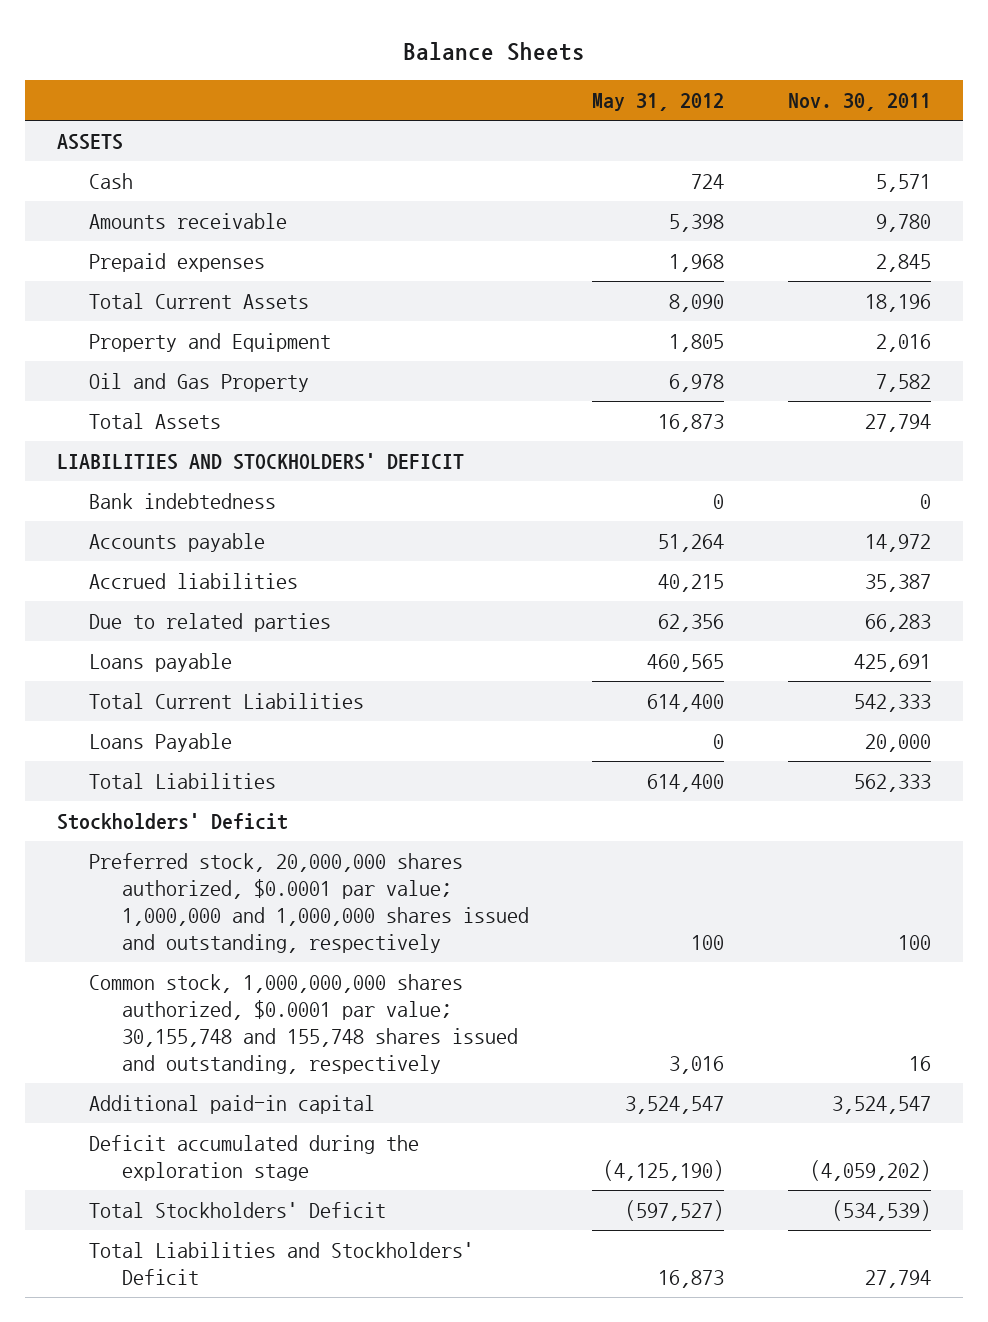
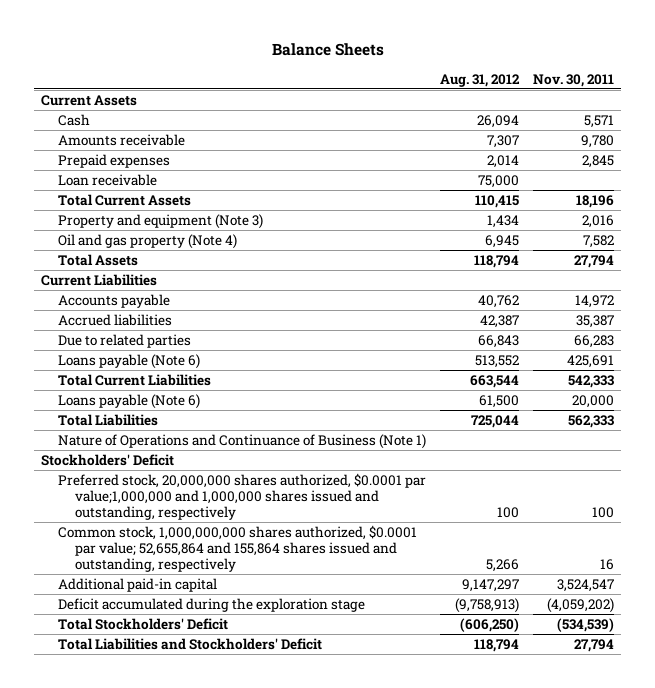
- | May 31, 2012 | Nov. 30, 2011
+ | Aug. 31, 2012 | Nov. 30, 2011
- ASSETS
+ Current Assets
+ Loan receivable | 75,000 |
- Property and Equipment | 1,805 | 2,016
- Oil and Gas Property | 6,978 | 7,582
+ Property and equipment (Note 3) | 1,434 | 2,016
+ Oil and gas property (Note 4) | 6,945 | 7,582
- LIABILITIES AND STOCKHOLDERS' DEFICIT
- Bank indebtedness | 0 | 0
+ Current Liabilities
- Loans payable | 460,565 | 425,691
+ Loans payable (Note 6) | 513,552 | 425,691
- Loans Payable | 0 | 20,000
+ Loans payable (Note 6) | 61,500 | 20,000
+ Nature of Operations and Continuance of Business (Note 1)
- Preferred stock, 20,000,000 shares authorized, $0.0001 par value; 1,000,000 and 1,000,000 shares issued and outstanding, respectively | 100 | 100
- Common stock, 1,000,000,000 shares authorized, $0.0001 par value; 30,155,748 and 155,748 shares issued and outstanding, respectively | 3,016 | 16
+ Preferred stock, 20,000,000 shares authorized, $0.0001 par value;1,000,000 and 1,000,000 shares issued and outstanding, respectively | 100 | 100
+ Common stock, 1,000,000,000 shares authorized, $0.0001 par value; 52,655,864 and 155,864 shares issued and outstanding, respectively | 5,266 | 16

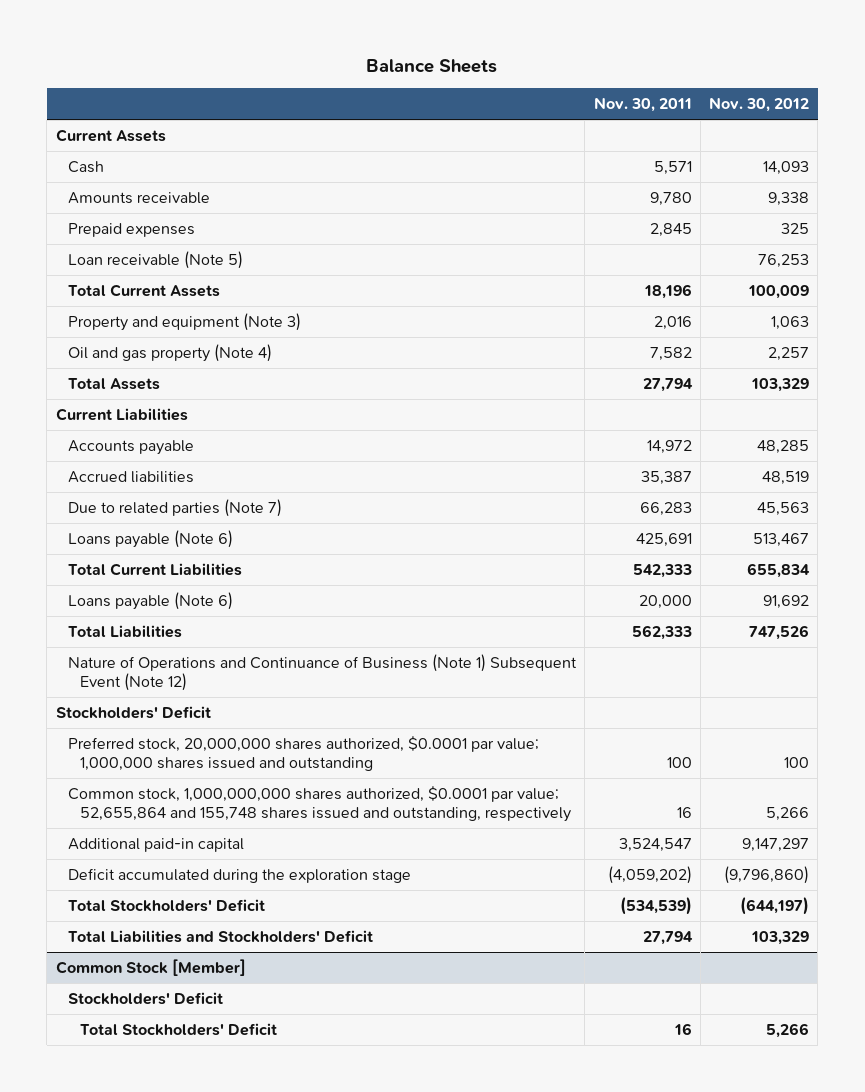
- | Aug. 31, 2012 | Nov. 30, 2011
+ | Nov. 30, 2011 | Nov. 30, 2012
- Loan receivable | 75,000 |
+ Loan receivable (Note 5) | | 76,253
- Due to related parties | 66,843 | 66,283
+ Due to related parties (Note 7) | 66,283 | 45,563
- Nature of Operations and Continuance of Business (Note 1)
+ Nature of Operations and Continuance of Business (Note 1) Subsequent Event (Note 12)
- Preferred stock, 20,000,000 shares authorized, $0.0001 par value;1,000,000 and 1,000,000 shares issued and outstanding, respectively | 100 | 100
- Common stock, 1,000,000,000 shares authorized, $0.0001 par value; 52,655,864 and 155,864 shares issued and outstanding, respectively | 5,266 | 16
+ Preferred stock, 20,000,000 shares authorized, $0.0001 par value; 1,000,000 shares issued and outstanding | 100 | 100
+ Common stock, 1,000,000,000 shares authorized, $0.0001 par value; 52,655,864 and 155,748 shares issued and outstanding, respectively | 16 | 5,266
+ Common Stock [Member]
+ Stockholders' Deficit
+ Total Stockholders' Deficit | 16 | 5,266

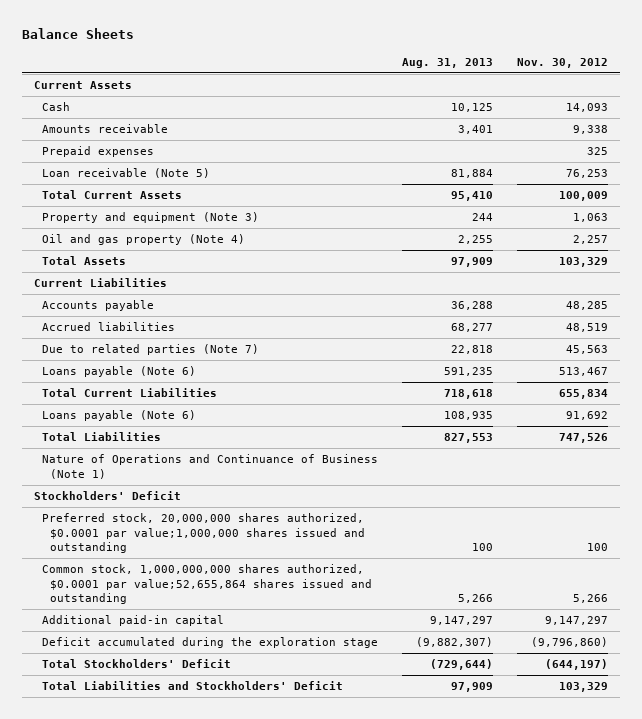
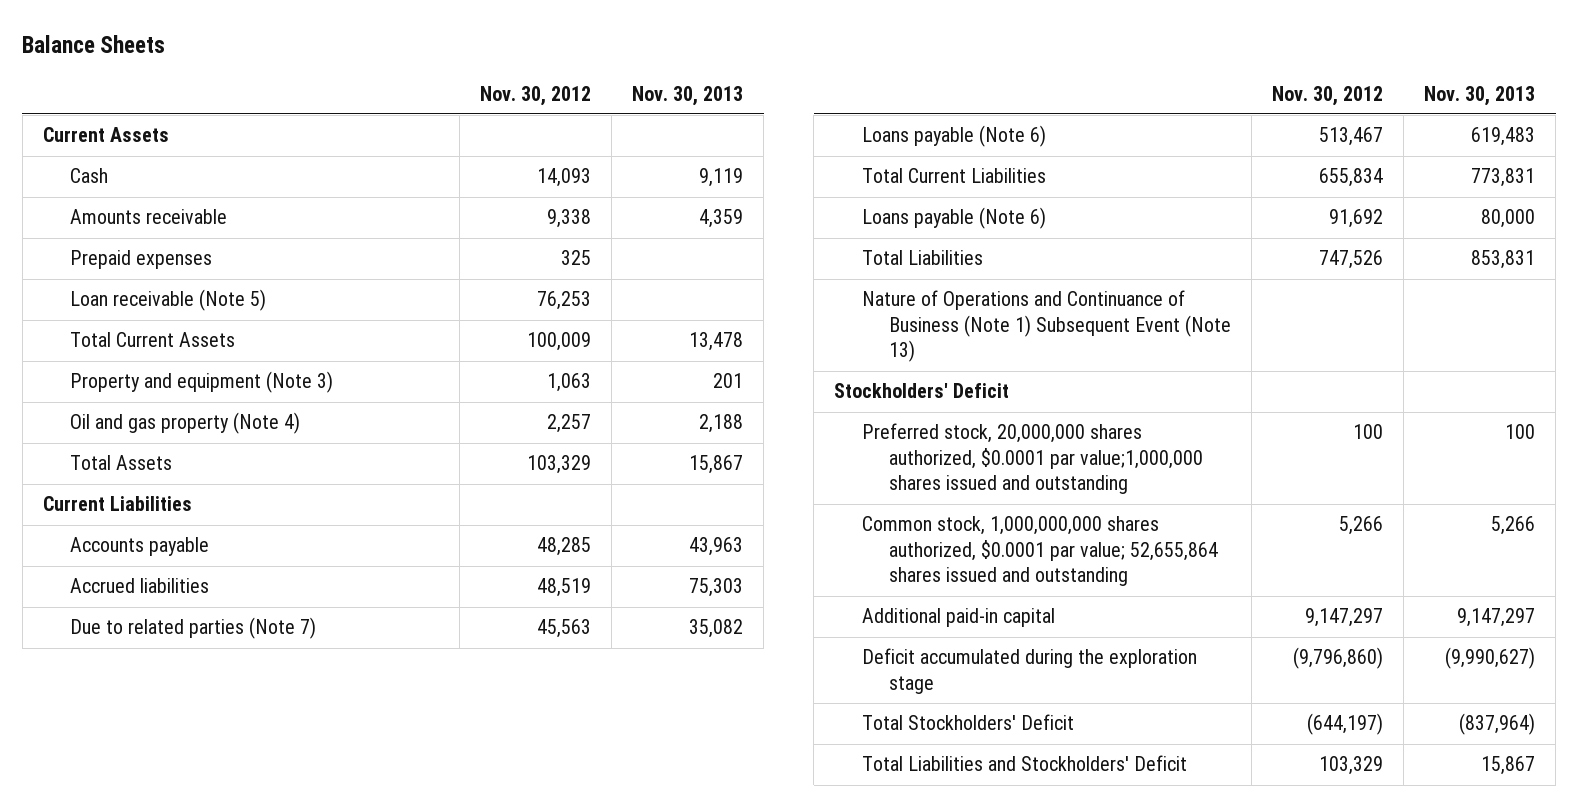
- | Aug. 31, 2013 | Nov. 30, 2012
+ | Nov. 30, 2012 | Nov. 30, 2013
- Nature of Operations and Continuance of Business (Note 1)
+ Nature of Operations and Continuance of Business (Note 1) Subsequent Event (Note 13)
- Common stock, 1,000,000,000 shares authorized, $0.0001 par value;52,655,864 shares issued and outstanding | 5,266 | 5,266
+ Common stock, 1,000,000,000 shares authorized, $0.0001 par value; 52,655,864 shares issued and outstanding | 5,266 | 5,266

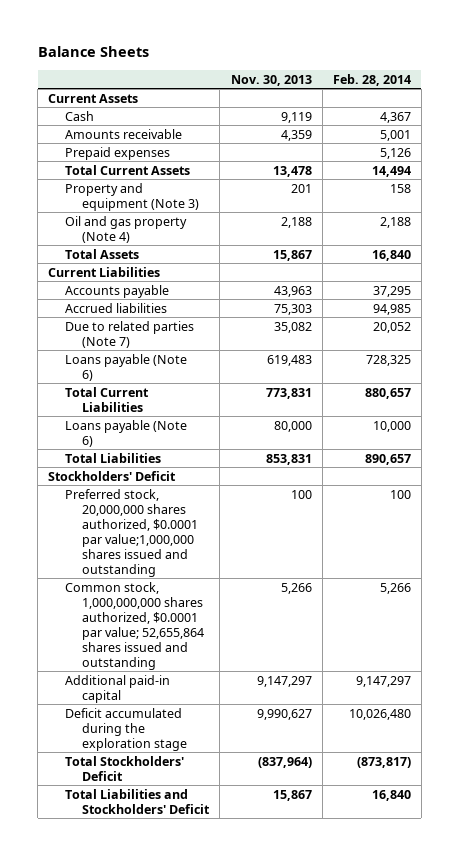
- | Nov. 30, 2012 | Nov. 30, 2013
+ | Nov. 30, 2013 | Feb. 28, 2014
- Loan receivable (Note 5) | 76,253 |
- Nature of Operations and Continuance of Business (Note 1) Subsequent Event (Note 13)
- Deficit accumulated during the exploration stage | (9,796,860) | (9,990,627)
+ Deficit accumulated during the exploration stage | 9,990,627 | 10,026,480

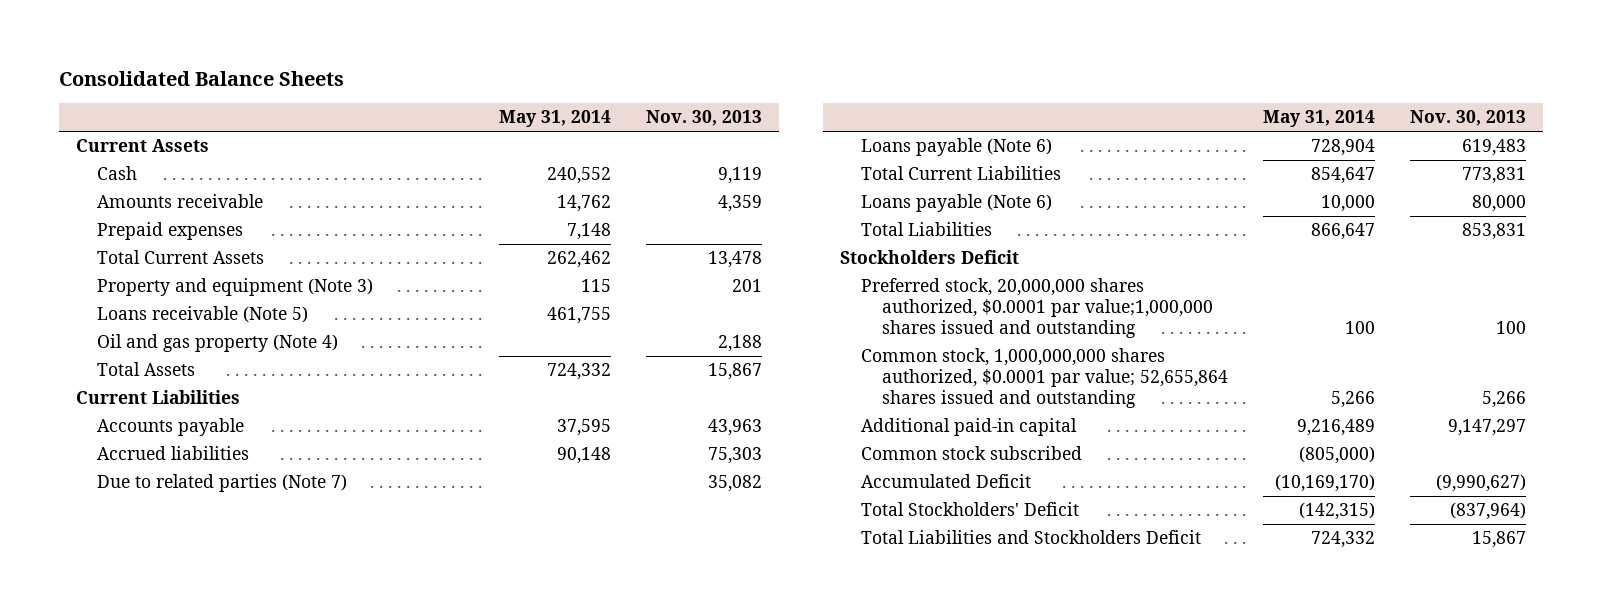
- Balance Sheets
+ Consolidated Balance Sheets
- | Nov. 30, 2013 | Feb. 28, 2014
+ | May 31, 2014 | Nov. 30, 2013
+ Loans receivable (Note 5) | 461,755 |
- Stockholders' Deficit
+ Stockholders Deficit
- Deficit accumulated during the exploration stage | 9,990,627 | 10,026,480
+ Common stock subscribed | (805,000) |
+ Accumulated Deficit | (10,169,170) | (9,990,627)
- Total Liabilities and Stockholders' Deficit | 15,867 | 16,840
+ Total Liabilities and Stockholders Deficit | 724,332 | 15,867

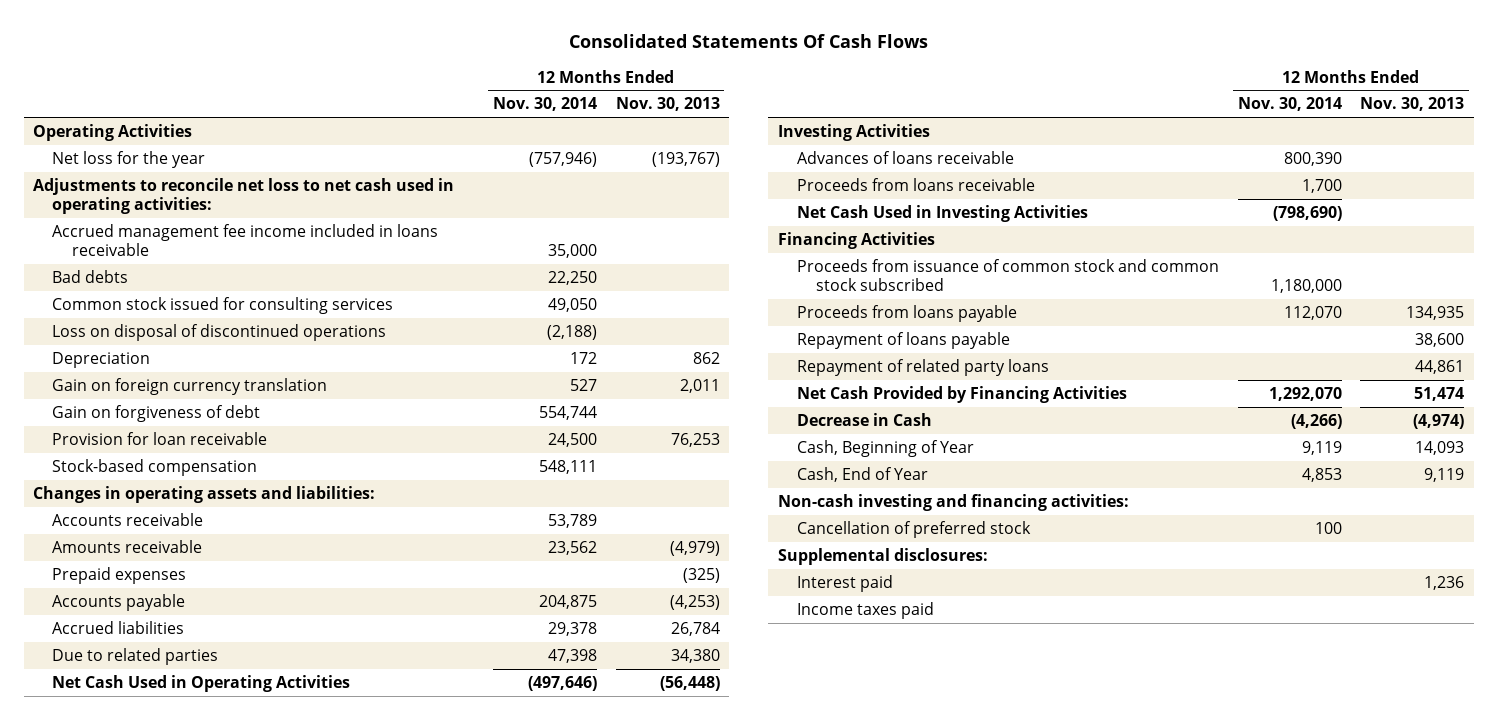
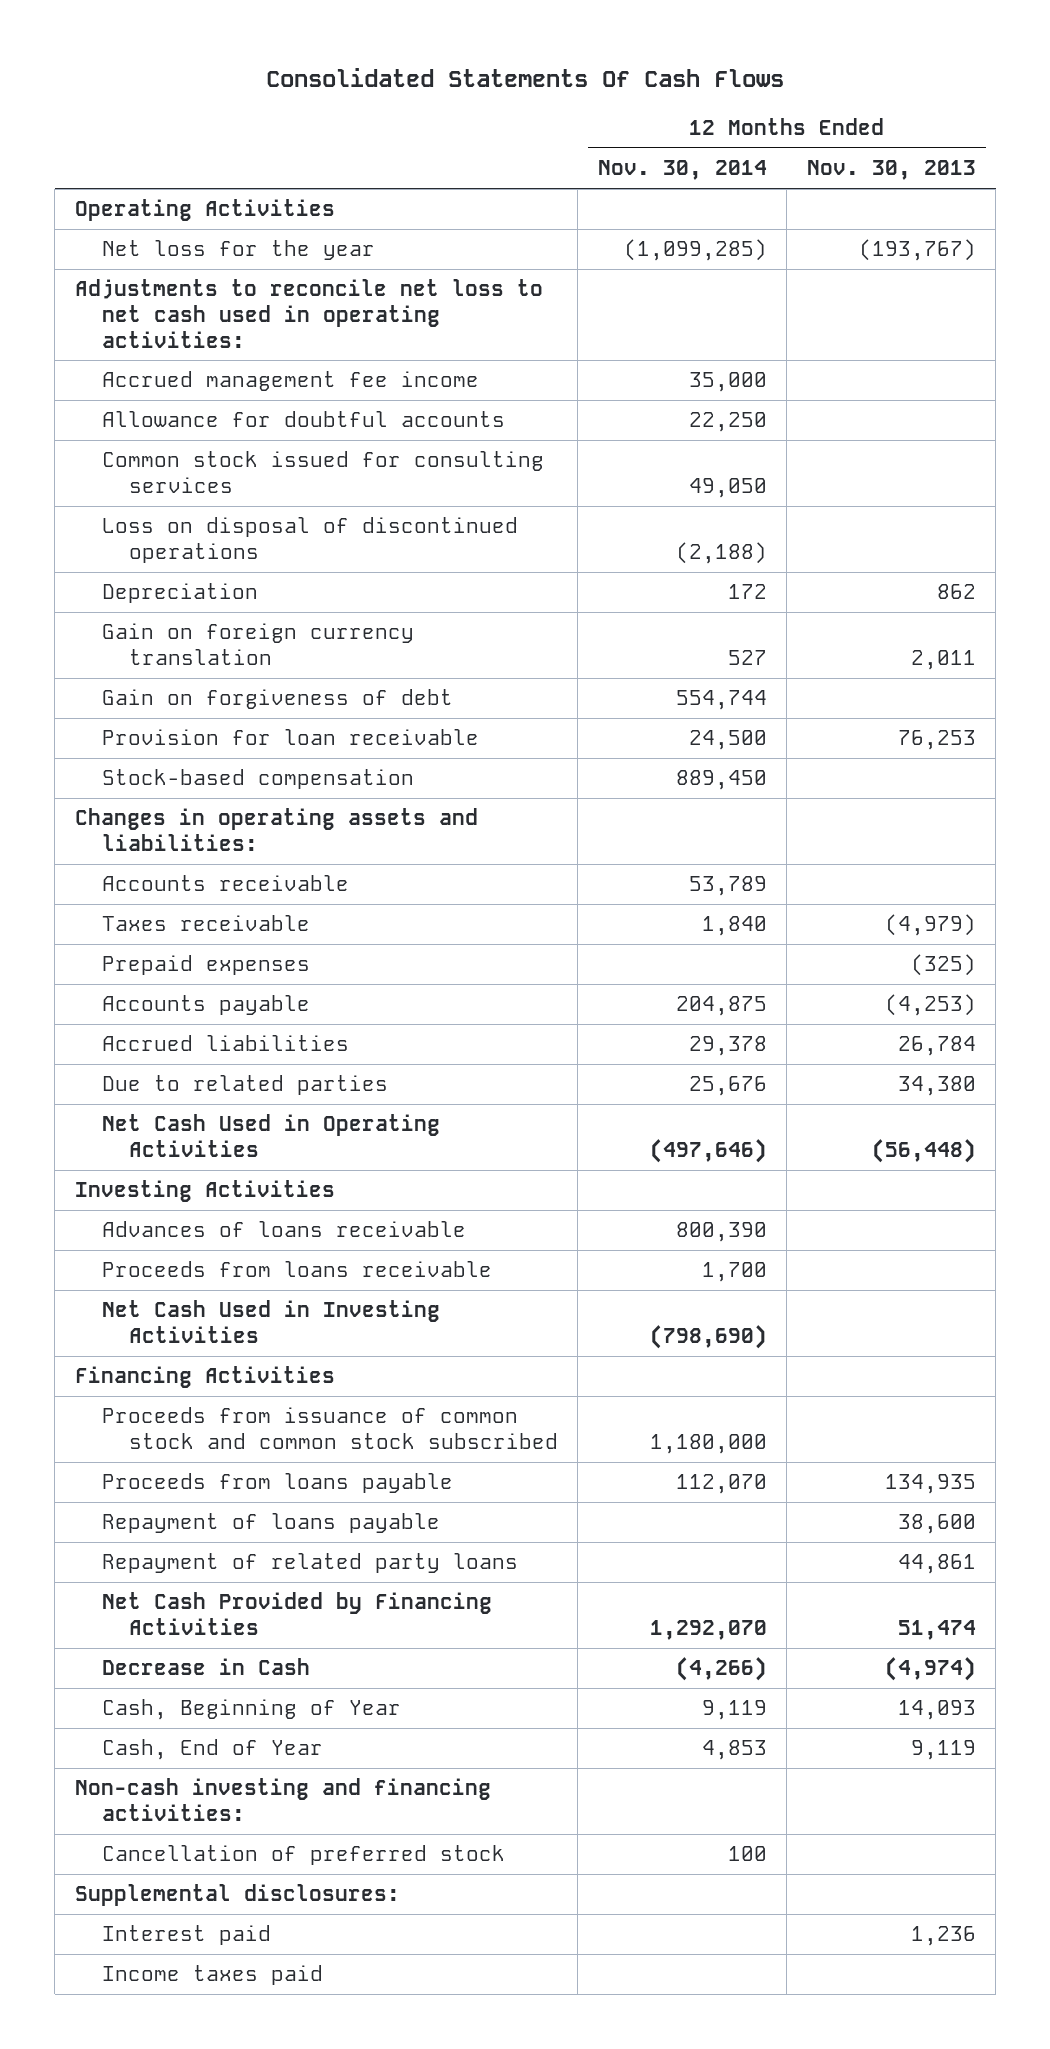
- Net loss for the year | (757,946) | (193,767)
+ Net loss for the year | (1,099,285) | (193,767)
- Accrued management fee income included in loans receivable | 35,000 |
- Bad debts | 22,250 |
+ Accrued management fee income | 35,000 |
+ Allowance for doubtful accounts | 22,250 |
- Stock-based compensation | 548,111 |
+ Stock-based compensation | 889,450 |
- Amounts receivable | 23,562 | (4,979)
+ Taxes receivable | 1,840 | (4,979)
- Due to related parties | 47,398 | 34,380
+ Due to related parties | 25,676 | 34,380

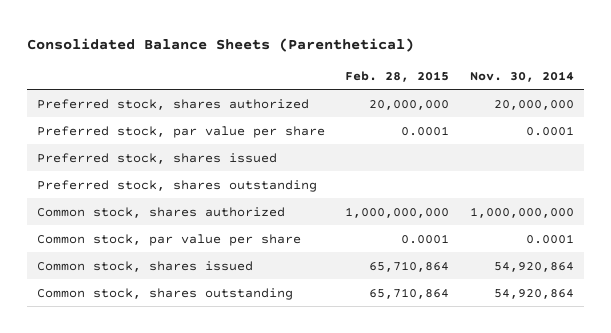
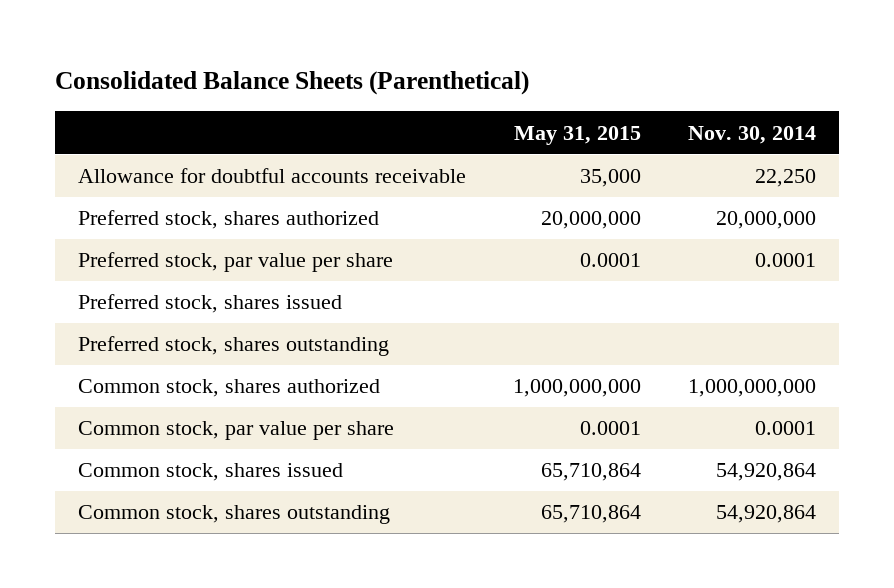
- | Feb. 28, 2015 | Nov. 30, 2014
+ | May 31, 2015 | Nov. 30, 2014
+ Allowance for doubtful accounts receivable | 35,000 | 22,250

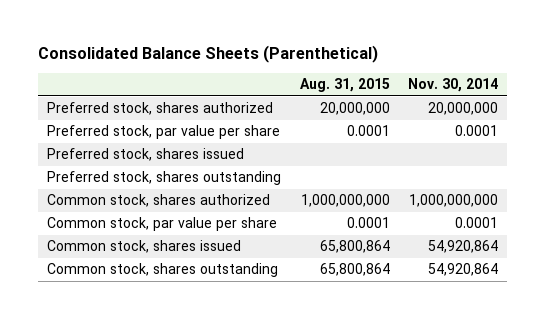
- | May 31, 2015 | Nov. 30, 2014
+ | Aug. 31, 2015 | Nov. 30, 2014
- Allowance for doubtful accounts receivable | 35,000 | 22,250

